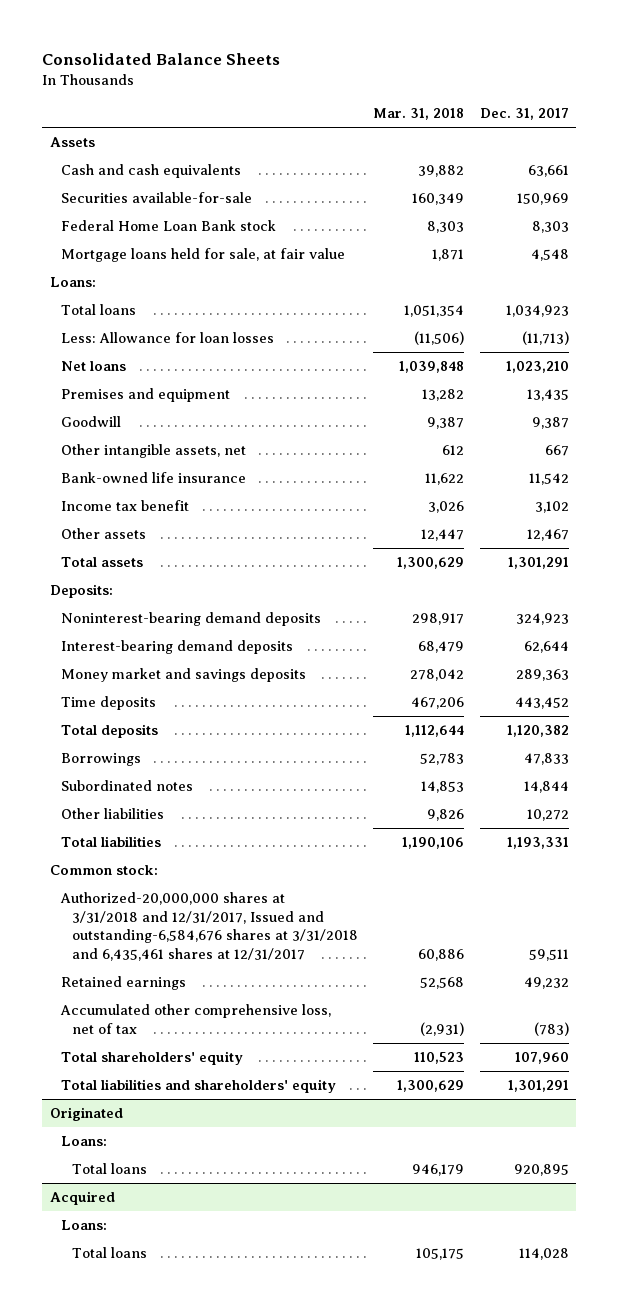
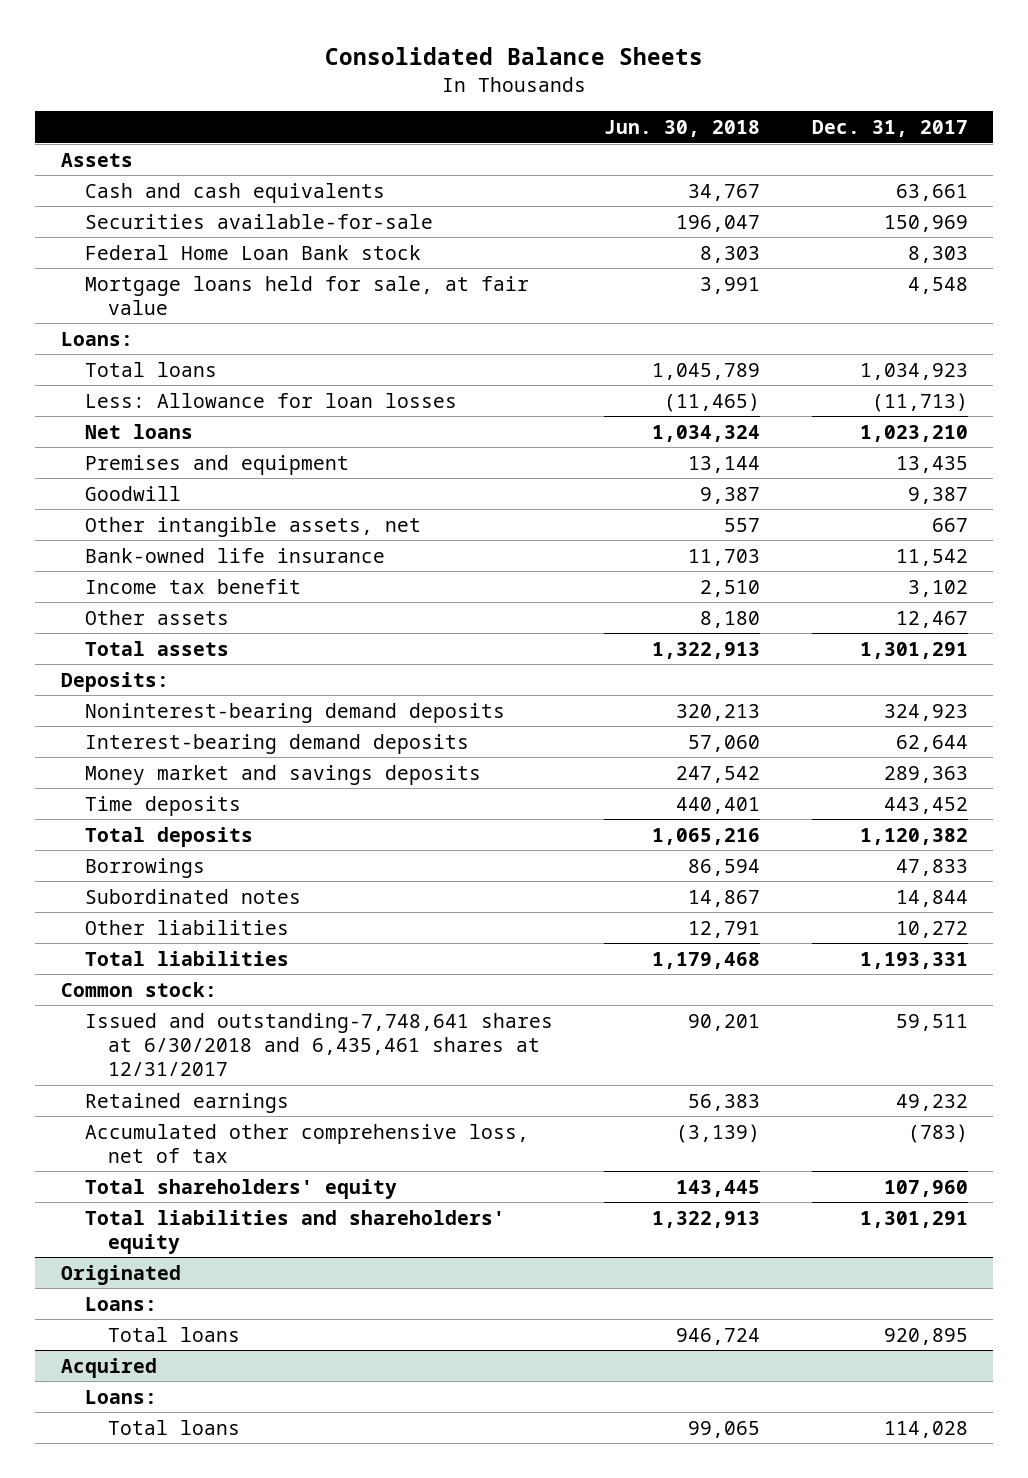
- | Mar. 31, 2018 | Dec. 31, 2017
+ | Jun. 30, 2018 | Dec. 31, 2017
- Authorized-20,000,000 shares at 3/31/2018 and 12/31/2017, Issued and outstanding-6,584,676 shares at 3/31/2018 and 6,435,461 shares at 12/31/2017 | 60,886 | 59,511
+ Issued and outstanding-7,748,641 shares at 6/30/2018 and 6,435,461 shares at 12/31/2017 | 90,201 | 59,511

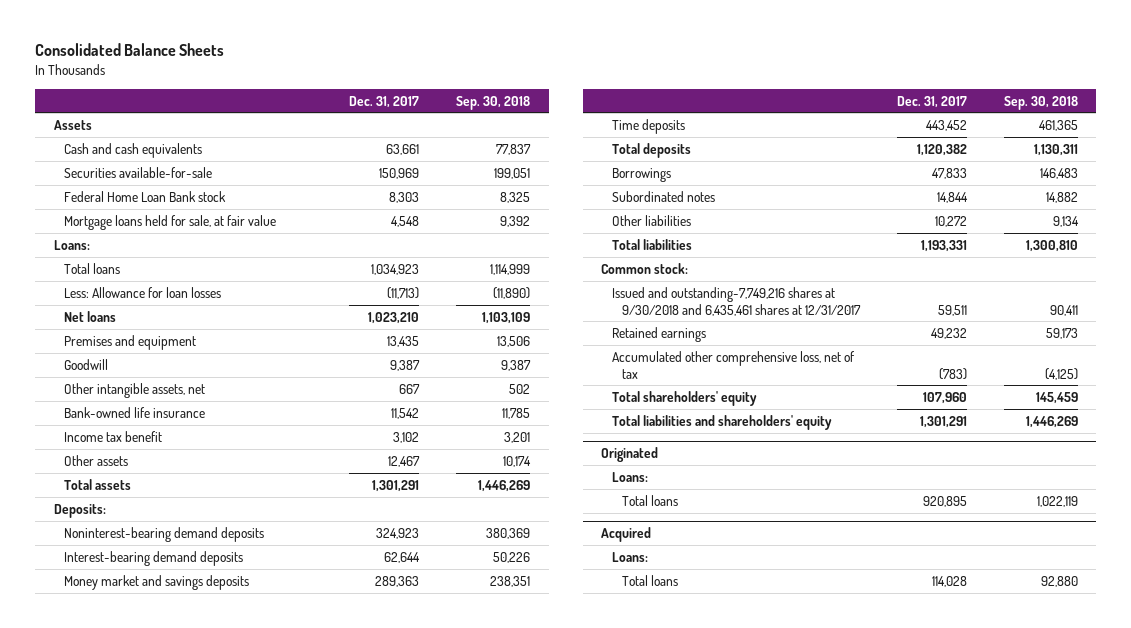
- | Jun. 30, 2018 | Dec. 31, 2017
+ | Dec. 31, 2017 | Sep. 30, 2018
- Issued and outstanding-7,748,641 shares at 6/30/2018 and 6,435,461 shares at 12/31/2017 | 90,201 | 59,511
+ Issued and outstanding-7,749,216 shares at 9/30/2018 and 6,435,461 shares at 12/31/2017 | 59,511 | 90,411

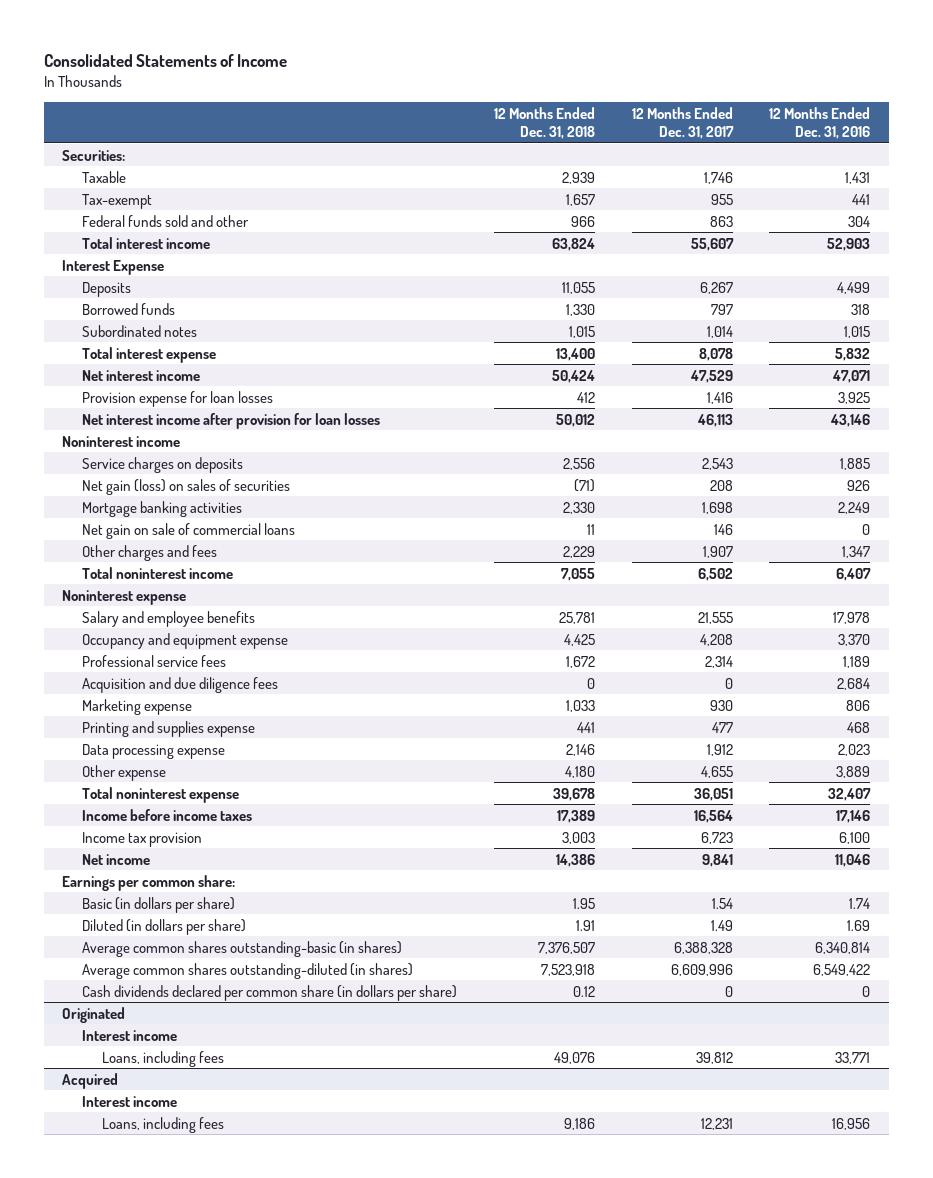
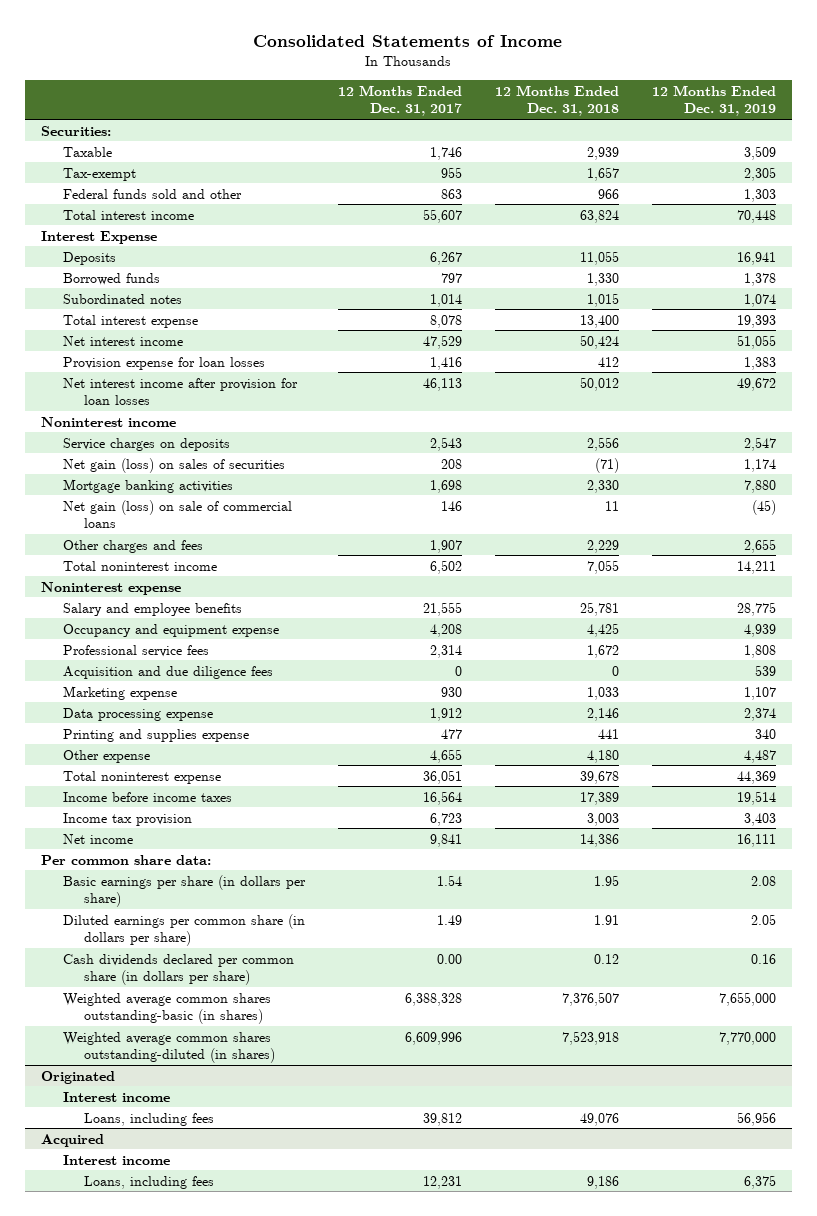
- | 12 Months Ended Dec. 31, 2018 | 12 Months Ended Dec. 31, 2017 | 12 Months Ended Dec. 31, 2016
+ | 12 Months Ended Dec. 31, 2017 | 12 Months Ended Dec. 31, 2018 | 12 Months Ended Dec. 31, 2019
- Net gain on sale of commercial loans | 11 | 146 | 0
+ Net gain (loss) on sale of commercial loans | 146 | 11 | (45)
moved down: Printing and supplies expense | 477 | 441 | 340
- Earnings per common share:
- Basic (in dollars per share) | 1.95 | 1.54 | 1.74
- Diluted (in dollars per share) | 1.91 | 1.49 | 1.69
- Average common shares outstanding-basic (in shares) | 7,376,507 | 6,388,328 | 6,340,814
- Average common shares outstanding-diluted (in shares) | 7,523,918 | 6,609,996 | 6,549,422
- Cash dividends declared per common share (in dollars per share) | 0.12 | 0 | 0
+ Per common share data:
+ Basic earnings per share (in dollars per share) | 1.54 | 1.95 | 2.08
+ Diluted earnings per common share (in dollars per share) | 1.49 | 1.91 | 2.05
+ Cash dividends declared per common share (in dollars per share) | 0.00 | 0.12 | 0.16
+ Weighted average common shares outstanding-basic (in shares) | 6,388,328 | 7,376,507 | 7,655,000
+ Weighted average common shares outstanding-diluted (in shares) | 6,609,996 | 7,523,918 | 7,770,000

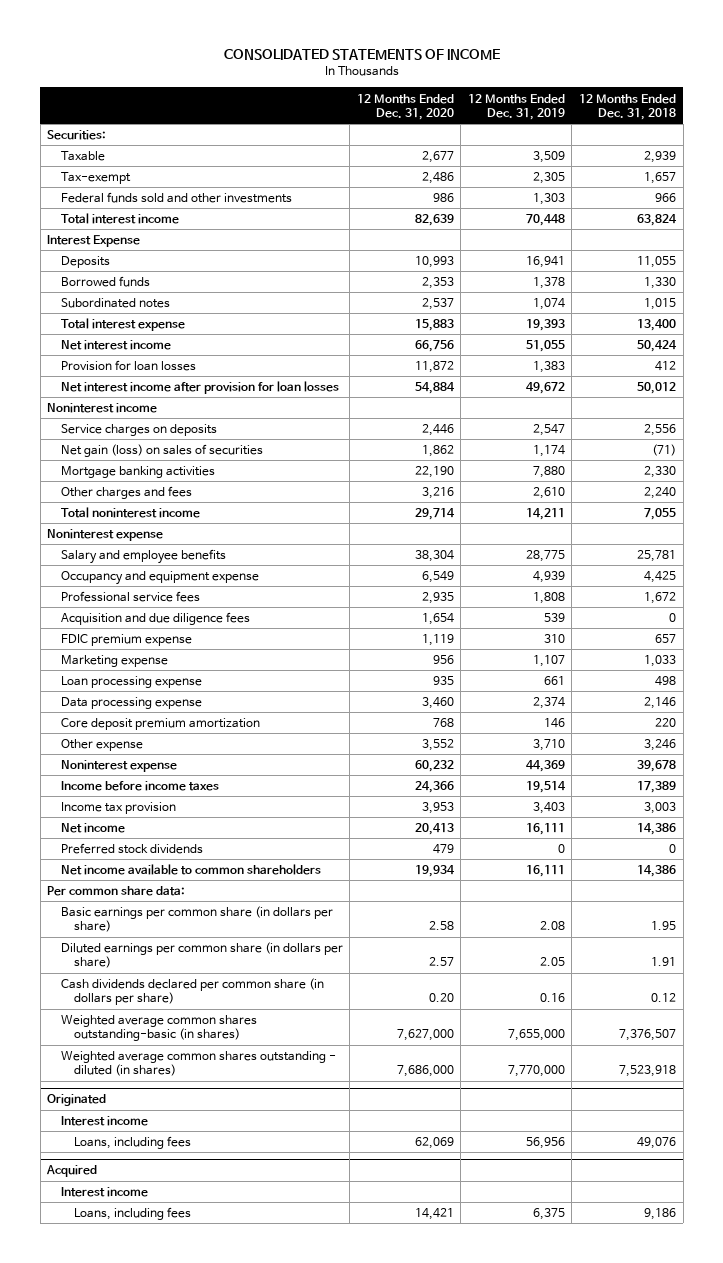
- Consolidated Statements of Income
+ CONSOLIDATED STATEMENTS OF INCOME
- | 12 Months Ended Dec. 31, 2017 | 12 Months Ended Dec. 31, 2018 | 12 Months Ended Dec. 31, 2019
+ | 12 Months Ended Dec. 31, 2020 | 12 Months Ended Dec. 31, 2019 | 12 Months Ended Dec. 31, 2018
- Federal funds sold and other | 863 | 966 | 1,303
+ Federal funds sold and other investments | 986 | 1,303 | 966
- Provision expense for loan losses | 1,416 | 412 | 1,383
+ Provision for loan losses | 11,872 | 1,383 | 412
- Net gain (loss) on sale of commercial loans | 146 | 11 | (45)
- Other charges and fees | 1,907 | 2,229 | 2,655
+ Other charges and fees | 3,216 | 2,610 | 2,240
+ FDIC premium expense | 1,119 | 310 | 657
+ Loan processing expense | 935 | 661 | 498
- Printing and supplies expense | 477 | 441 | 340
- Other expense | 4,655 | 4,180 | 4,487
- Total noninterest expense | 36,051 | 39,678 | 44,369
+ Core deposit premium amortization | 768 | 146 | 220
+ Other expense | 3,552 | 3,710 | 3,246
+ Noninterest expense | 60,232 | 44,369 | 39,678
+ Preferred stock dividends | 479 | 0 | 0
+ Net income available to common shareholders | 19,934 | 16,111 | 14,386
- Basic earnings per share (in dollars per share) | 1.54 | 1.95 | 2.08
+ Basic earnings per common share (in dollars per share) | 2.58 | 2.08 | 1.95
- Weighted average common shares outstanding-diluted (in shares) | 6,609,996 | 7,523,918 | 7,770,000
+ Weighted average common shares outstanding - diluted (in shares) | 7,686,000 | 7,770,000 | 7,523,918

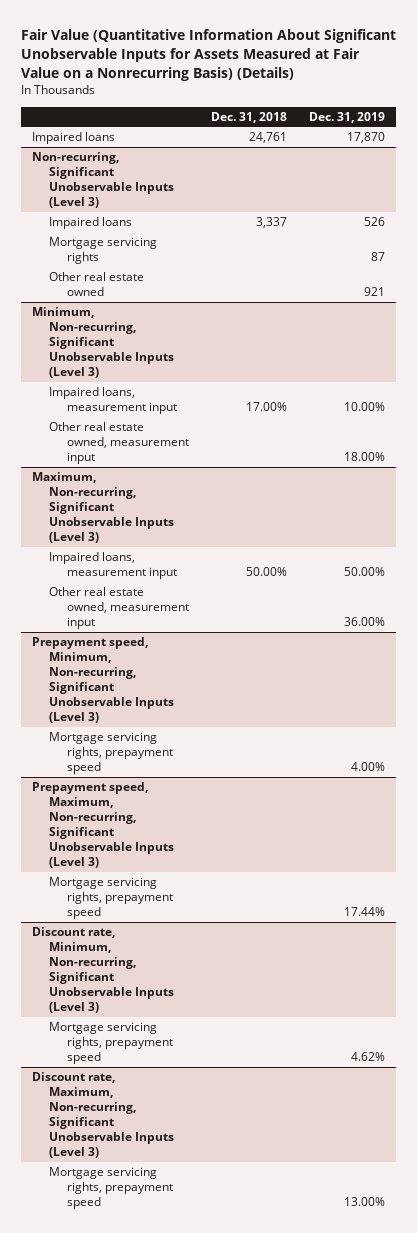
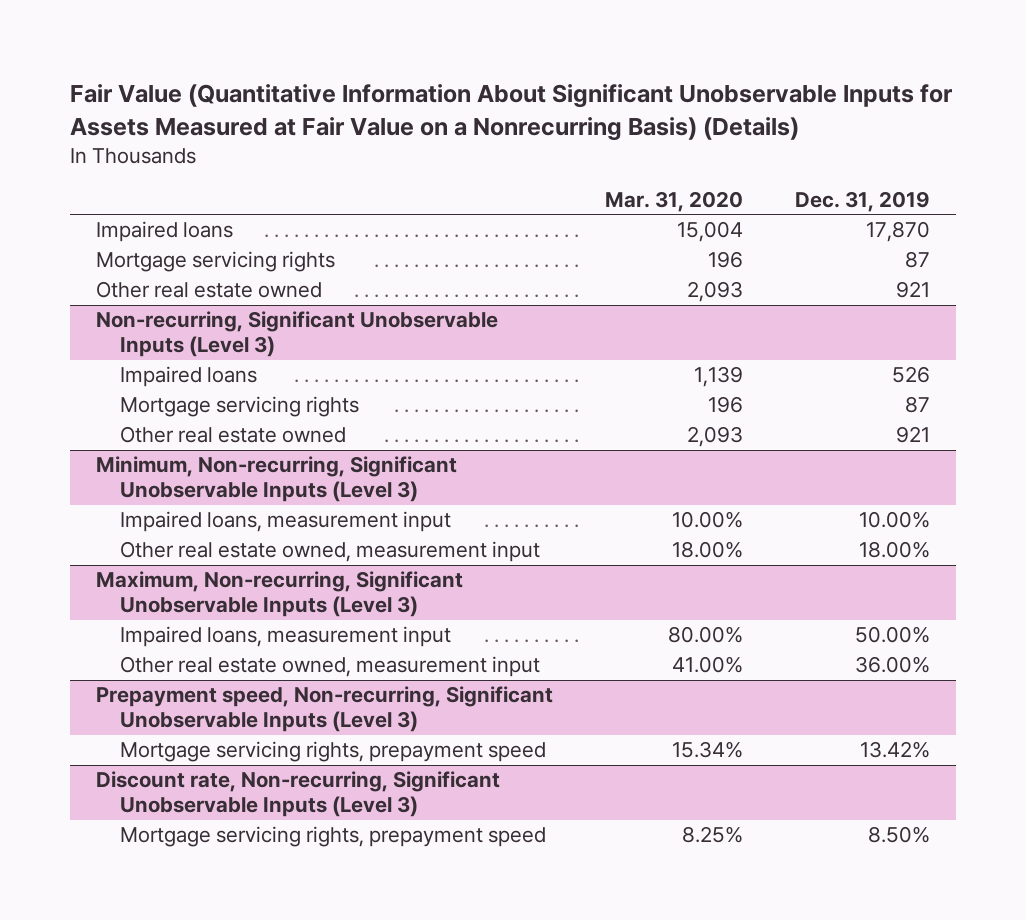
- | Dec. 31, 2018 | Dec. 31, 2019
+ | Mar. 31, 2020 | Dec. 31, 2019
+ Mortgage servicing rights | 196 | 87
+ Other real estate owned | 2,093 | 921
- Prepayment speed, Minimum, Non-recurring, Significant Unobservable Inputs (Level 3)
- Mortgage servicing rights, prepayment speed | | 4.00%
- Prepayment speed, Maximum, Non-recurring, Significant Unobservable Inputs (Level 3)
- Mortgage servicing rights, prepayment speed | | 17.44%
- Discount rate, Minimum, Non-recurring, Significant Unobservable Inputs (Level 3)
- Mortgage servicing rights, prepayment speed | | 4.62%
- Discount rate, Maximum, Non-recurring, Significant Unobservable Inputs (Level 3)
- Mortgage servicing rights, prepayment speed | | 13.00%
+ Prepayment speed, Non-recurring, Significant Unobservable Inputs (Level 3)
+ Mortgage servicing rights, prepayment speed | 15.34% | 13.42%
+ Discount rate, Non-recurring, Significant Unobservable Inputs (Level 3)
+ Mortgage servicing rights, prepayment speed | 8.25% | 8.50%

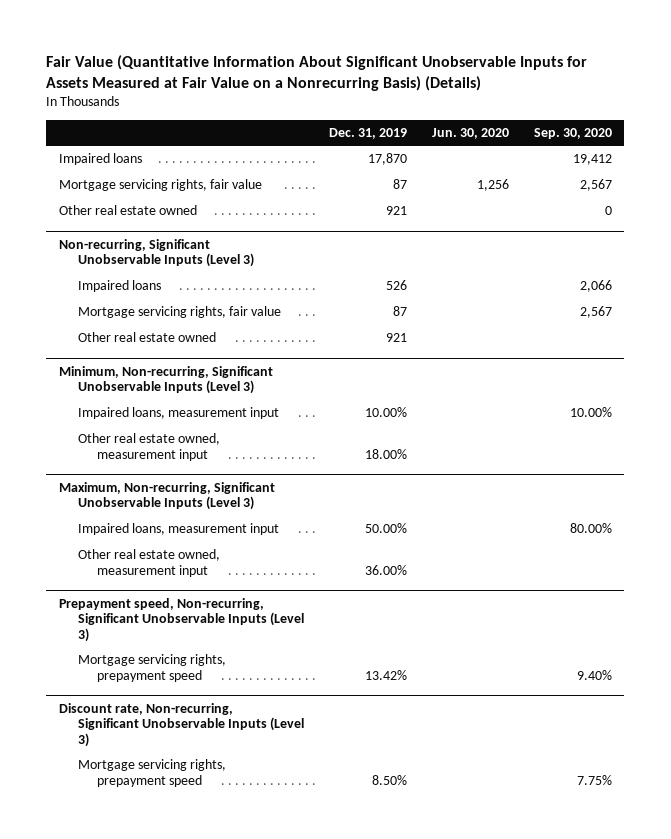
- | Mar. 31, 2020 | Dec. 31, 2019
+ | Dec. 31, 2019 | Jun. 30, 2020 | Sep. 30, 2020
- Mortgage servicing rights | 196 | 87
+ Mortgage servicing rights, fair value | 87 | 1,256 | 2,567
@ Non-recurring, Significant Unobservable Inputs (Level 3)
- Mortgage servicing rights | 196 | 87
+ Mortgage servicing rights, fair value | 87 | | 2,567

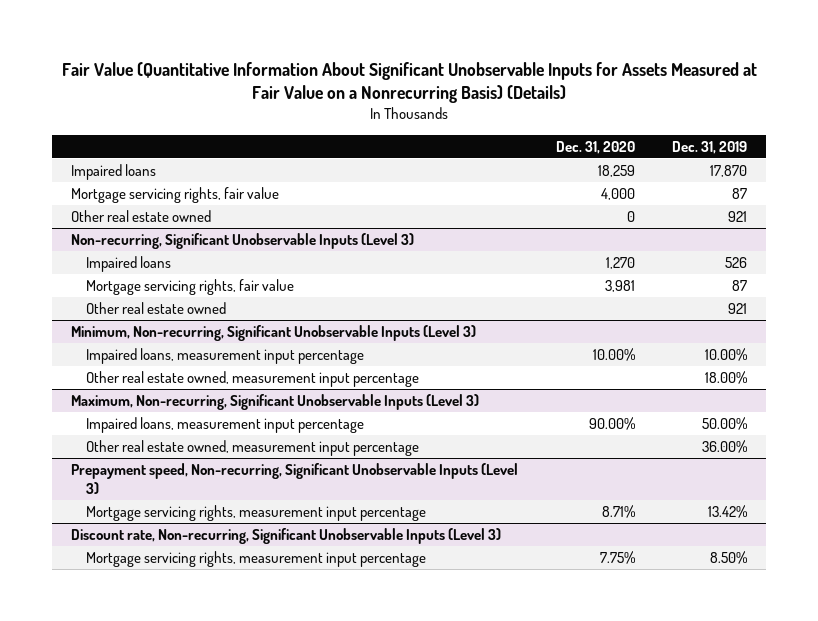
- | Dec. 31, 2019 | Jun. 30, 2020 | Sep. 30, 2020
+ | Dec. 31, 2020 | Dec. 31, 2019
@ Minimum, Non-recurring, Significant Unobservable Inputs (Level 3)
- Impaired loans, measurement input | 10.00% | | 10.00%
- Other real estate owned, measurement input | 18.00% | |
+ Impaired loans, measurement input percentage | 10.00% | 10.00%
+ Other real estate owned, measurement input percentage | | 18.00%
@ Maximum, Non-recurring, Significant Unobservable Inputs (Level 3)
- Impaired loans, measurement input | 50.00% | | 80.00%
- Other real estate owned, measurement input | 36.00% | |
+ Impaired loans, measurement input percentage | 90.00% | 50.00%
+ Other real estate owned, measurement input percentage | | 36.00%
@ Prepayment speed, Non-recurring, Significant Unobservable Inputs (Level 3)
- Mortgage servicing rights, prepayment speed | 13.42% | | 9.40%
+ Mortgage servicing rights, measurement input percentage | 8.71% | 13.42%
@ Discount rate, Non-recurring, Significant Unobservable Inputs (Level 3)
- Mortgage servicing rights, prepayment speed | 8.50% | | 7.75%
+ Mortgage servicing rights, measurement input percentage | 7.75% | 8.50%

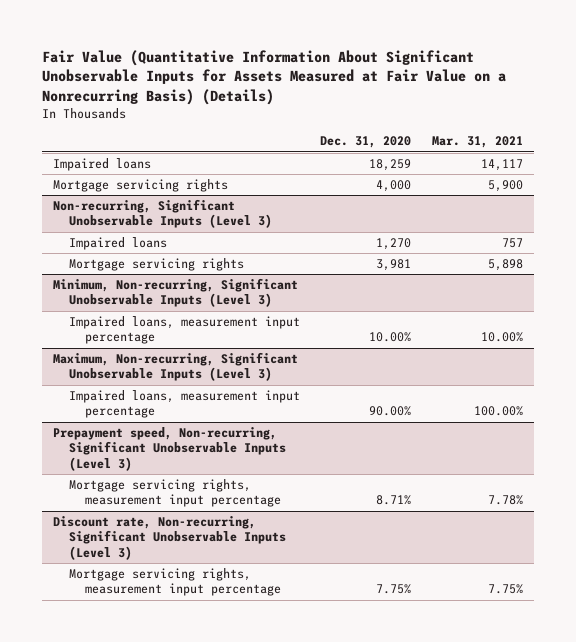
- | Dec. 31, 2020 | Dec. 31, 2019
+ | Dec. 31, 2020 | Mar. 31, 2021
- Mortgage servicing rights, fair value | 4,000 | 87
- Other real estate owned | 0 | 921
+ Mortgage servicing rights | 4,000 | 5,900
@ Non-recurring, Significant Unobservable Inputs (Level 3)
- Mortgage servicing rights, fair value | 3,981 | 87
- Other real estate owned | | 921
+ Mortgage servicing rights | 3,981 | 5,898
@ Minimum, Non-recurring, Significant Unobservable Inputs (Level 3)
- Other real estate owned, measurement input percentage | | 18.00%
@ Maximum, Non-recurring, Significant Unobservable Inputs (Level 3)
- Other real estate owned, measurement input percentage | | 36.00%

